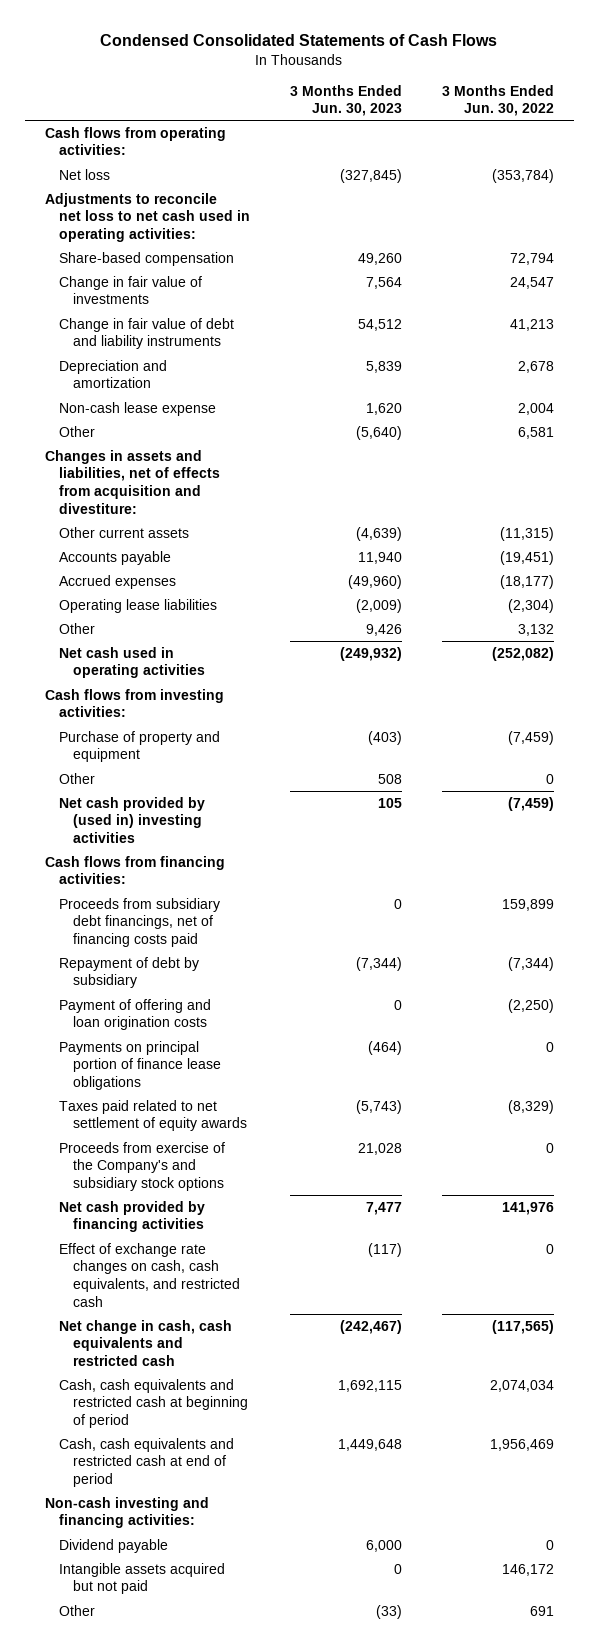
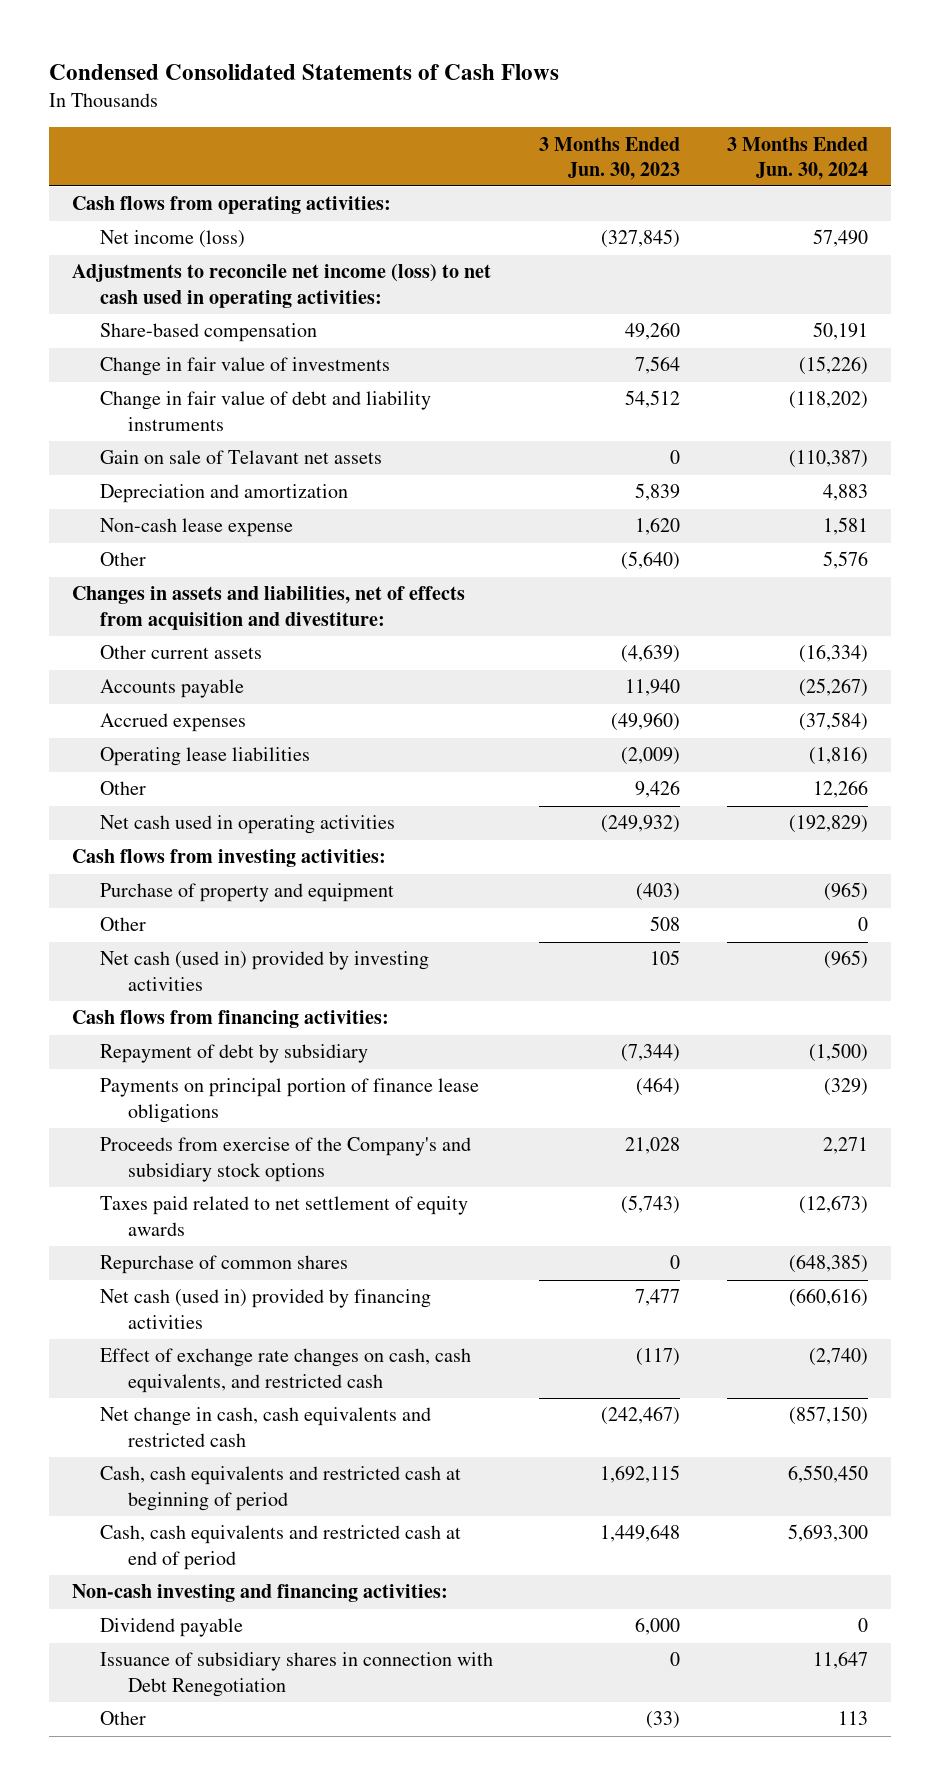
- | 3 Months Ended Jun. 30, 2023 | 3 Months Ended Jun. 30, 2022
+ | 3 Months Ended Jun. 30, 2023 | 3 Months Ended Jun. 30, 2024
- Net loss | (327,845) | (353,784)
- Adjustments to reconcile net loss to net cash used in operating activities:
+ Net income (loss) | (327,845) | 57,490
+ Adjustments to reconcile net income (loss) to net cash used in operating activities:
+ Gain on sale of Telavant net assets | 0 | (110,387)
- Net cash provided by (used in) investing activities | 105 | (7,459)
+ Net cash (used in) provided by investing activities | 105 | (965)
- Proceeds from subsidiary debt financings, net of financing costs paid | 0 | 159,899
- Payment of offering and loan origination costs | 0 | (2,250)
- Net cash provided by financing activities | 7,477 | 141,976
moved down: Taxes paid related to net settlement of equity awards | (5,743) | (12,673)
+ Repurchase of common shares | 0 | (648,385)
+ Net cash (used in) provided by financing activities | 7,477 | (660,616)
- Intangible assets acquired but not paid | 0 | 146,172
+ Issuance of subsidiary shares in connection with Debt Renegotiation | 0 | 11,647

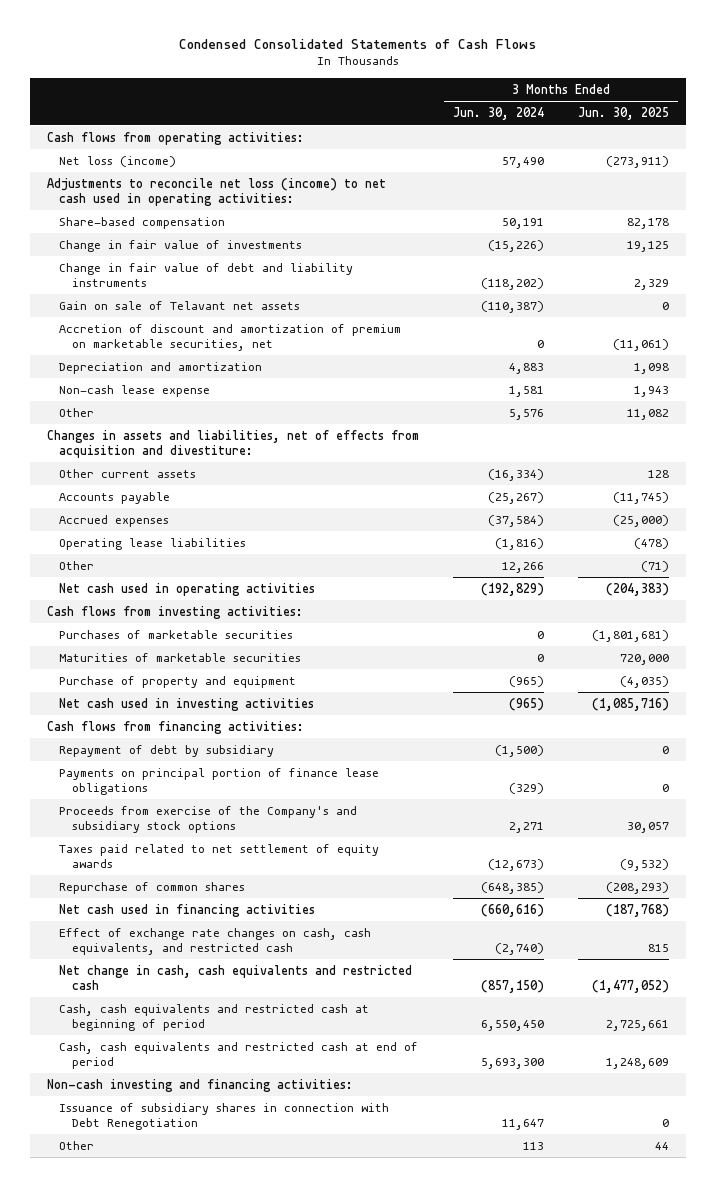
- | 3 Months Ended Jun. 30, 2023 | 3 Months Ended Jun. 30, 2024
+ | 3 Months Ended Jun. 30, 2024 | 3 Months Ended Jun. 30, 2025
- Net income (loss) | (327,845) | 57,490
- Adjustments to reconcile net income (loss) to net cash used in operating activities:
+ Net loss (income) | 57,490 | (273,911)
+ Adjustments to reconcile net loss (income) to net cash used in operating activities:
+ Accretion of discount and amortization of premium on marketable securities, net | 0 | (11,061)
+ Purchases of marketable securities | 0 | (1,801,681)
+ Maturities of marketable securities | 0 | 720,000
- Other | 508 | 0
- Net cash (used in) provided by investing activities | 105 | (965)
+ Net cash used in investing activities | (965) | (1,085,716)
- Net cash (used in) provided by financing activities | 7,477 | (660,616)
+ Net cash used in financing activities | (660,616) | (187,768)
- Dividend payable | 6,000 | 0

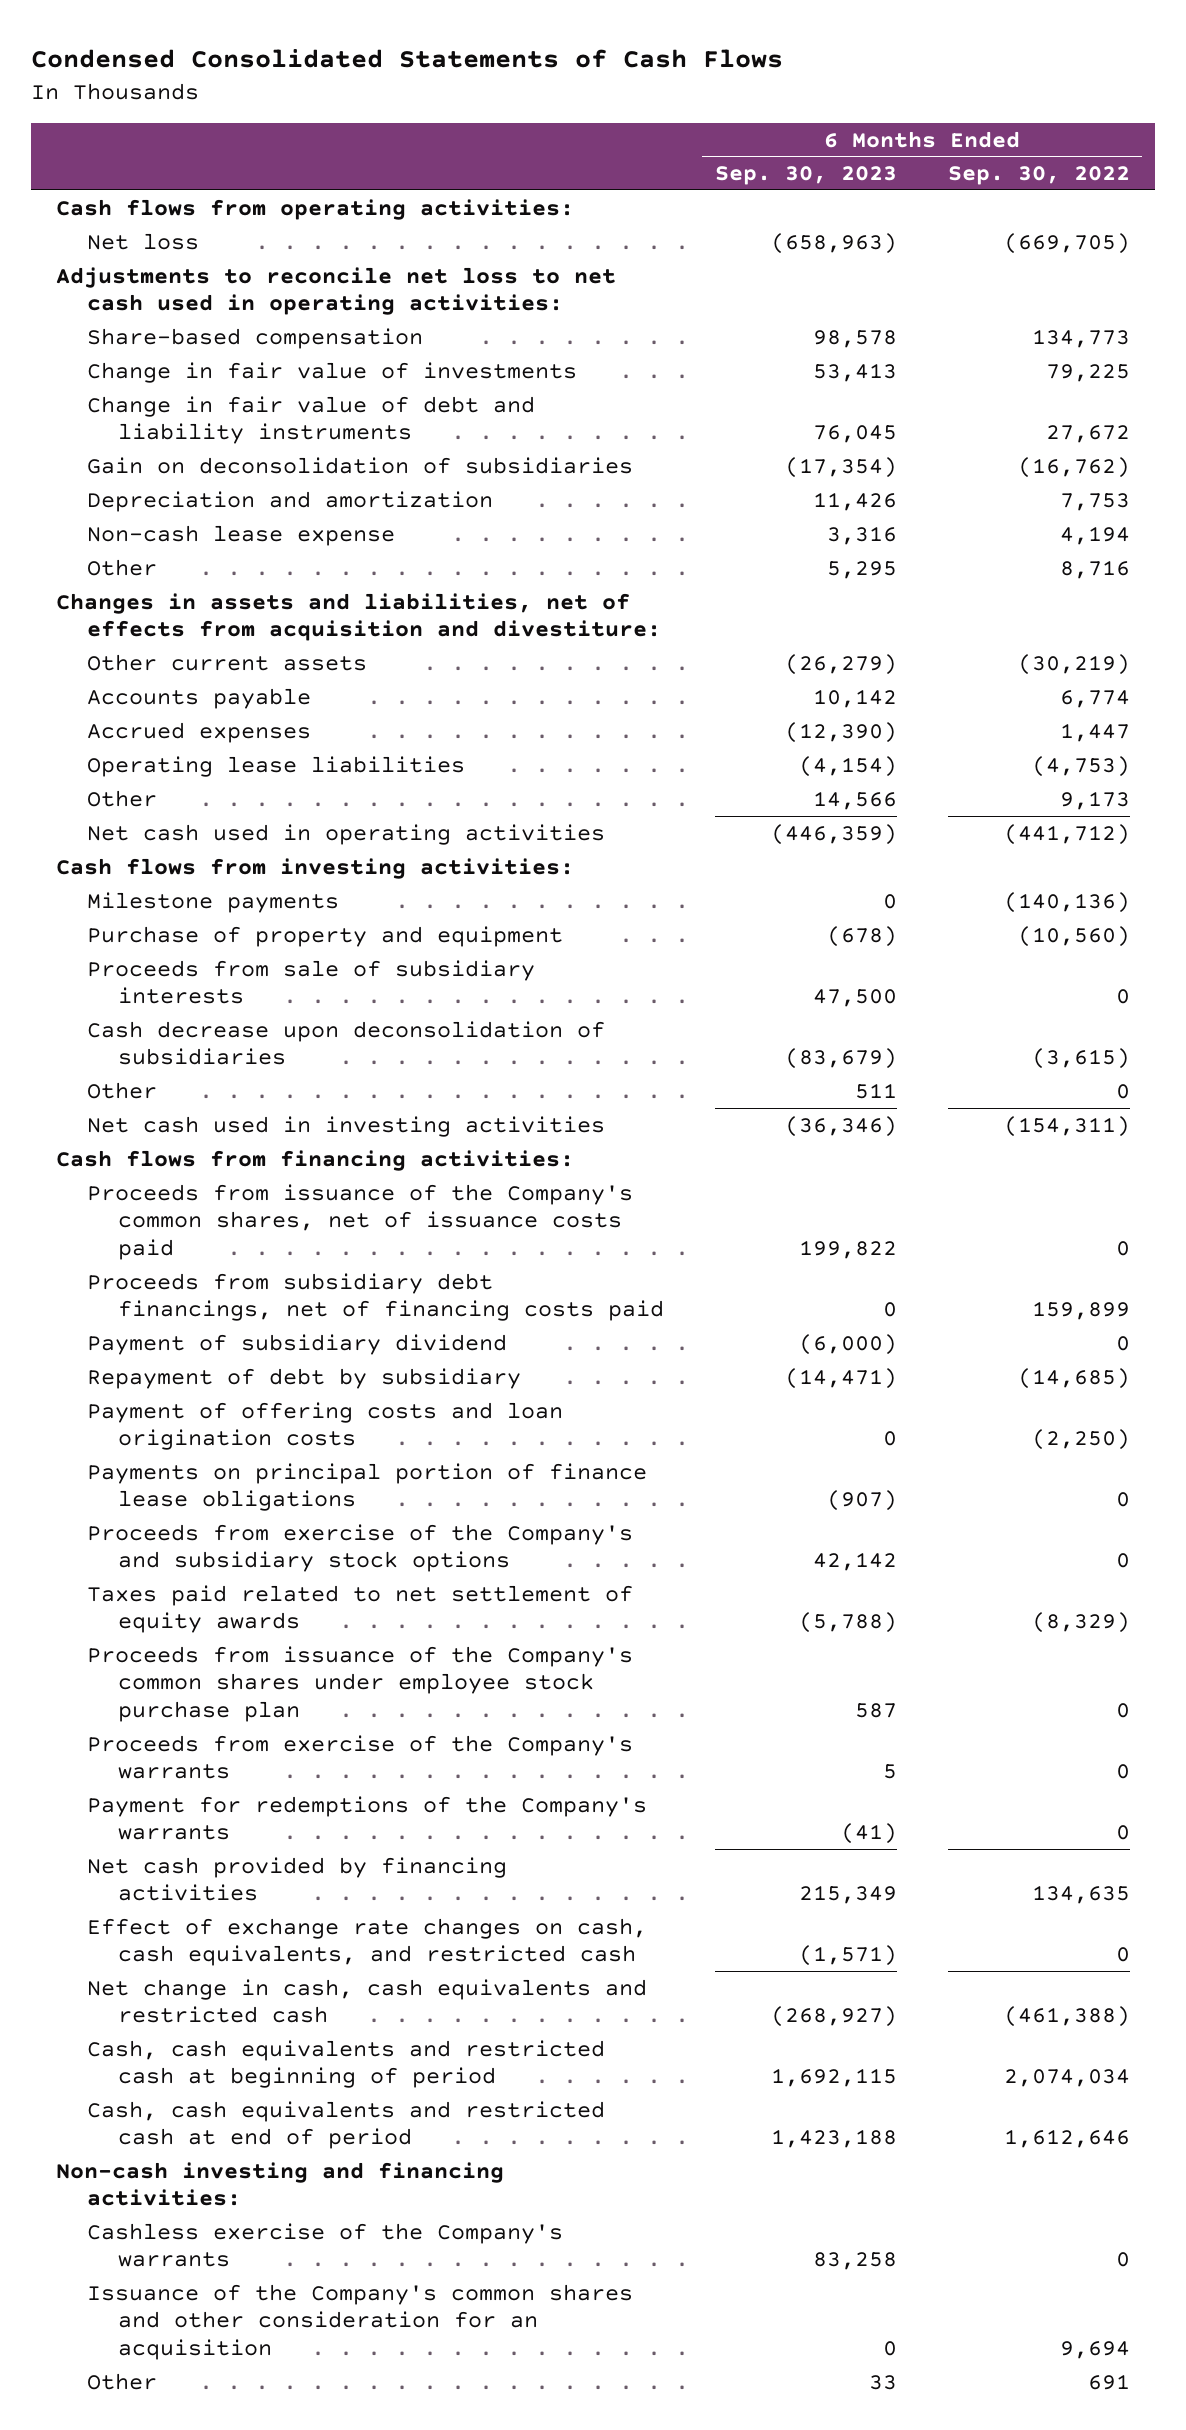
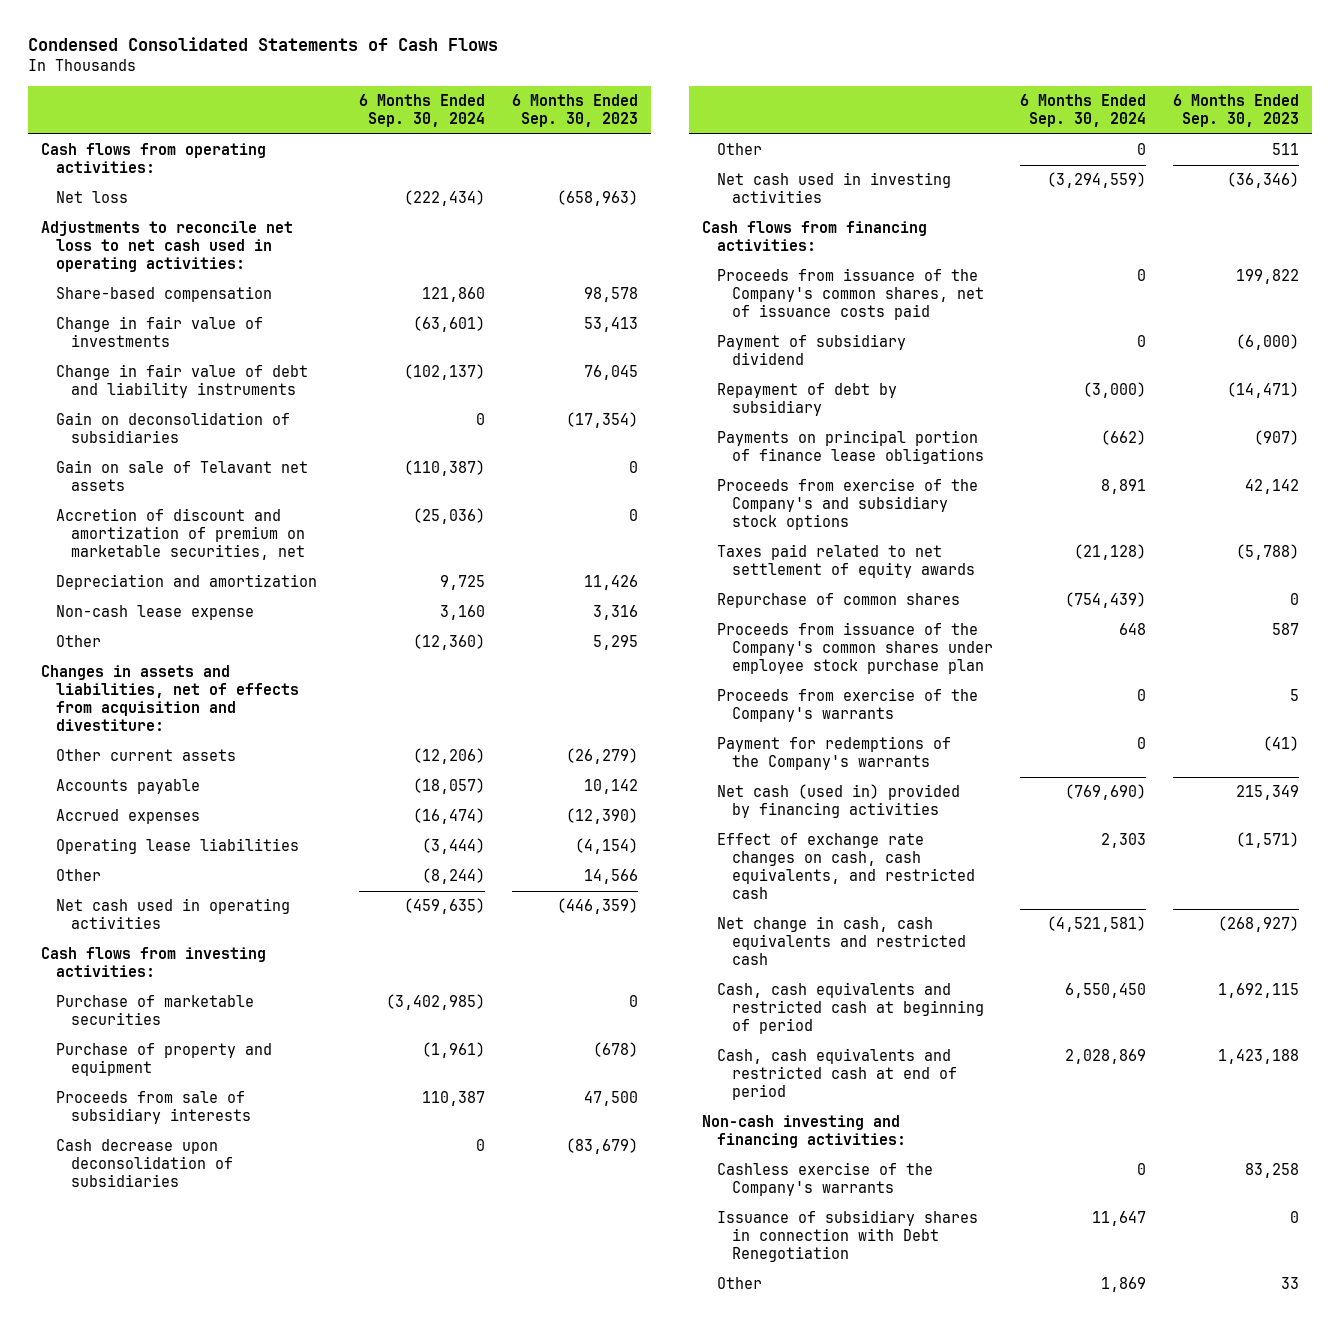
- | 6 Months Ended Sep. 30, 2023 | 6 Months Ended Sep. 30, 2022
+ | 6 Months Ended Sep. 30, 2024 | 6 Months Ended Sep. 30, 2023
+ Gain on sale of Telavant net assets | (110,387) | 0
+ Accretion of discount and amortization of premium on marketable securities, net | (25,036) | 0
- Milestone payments | 0 | (140,136)
+ Purchase of marketable securities | (3,402,985) | 0
- Proceeds from subsidiary debt financings, net of financing costs paid | 0 | 159,899
- Payment of offering costs and loan origination costs | 0 | (2,250)
+ Repurchase of common shares | (754,439) | 0
- Net cash provided by financing activities | 215,349 | 134,635
+ Net cash (used in) provided by financing activities | (769,690) | 215,349
- Issuance of the Company's common shares and other consideration for an acquisition | 0 | 9,694
+ Issuance of subsidiary shares in connection with Debt Renegotiation | 11,647 | 0

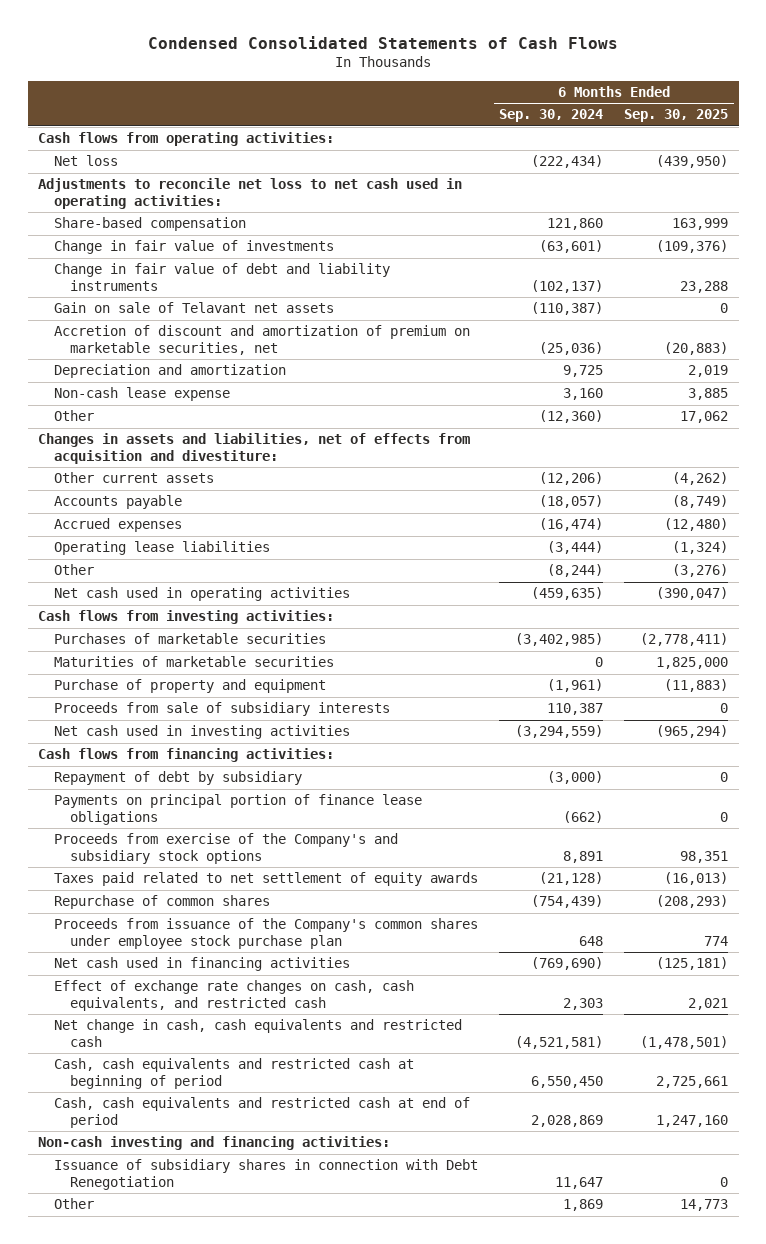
- | 6 Months Ended Sep. 30, 2024 | 6 Months Ended Sep. 30, 2023
+ | 6 Months Ended Sep. 30, 2024 | 6 Months Ended Sep. 30, 2025
- Gain on deconsolidation of subsidiaries | 0 | (17,354)
- Purchase of marketable securities | (3,402,985) | 0
+ Purchases of marketable securities | (3,402,985) | (2,778,411)
+ Maturities of marketable securities | 0 | 1,825,000
- Cash decrease upon deconsolidation of subsidiaries | 0 | (83,679)
- Other | 0 | 511
- Proceeds from issuance of the Company's common shares, net of issuance costs paid | 0 | 199,822
- Payment of subsidiary dividend | 0 | (6,000)
- Proceeds from exercise of the Company's warrants | 0 | 5
- Payment for redemptions of the Company's warrants | 0 | (41)
- Net cash (used in) provided by financing activities | (769,690) | 215,349
+ Net cash used in financing activities | (769,690) | (125,181)
- Cashless exercise of the Company's warrants | 0 | 83,258

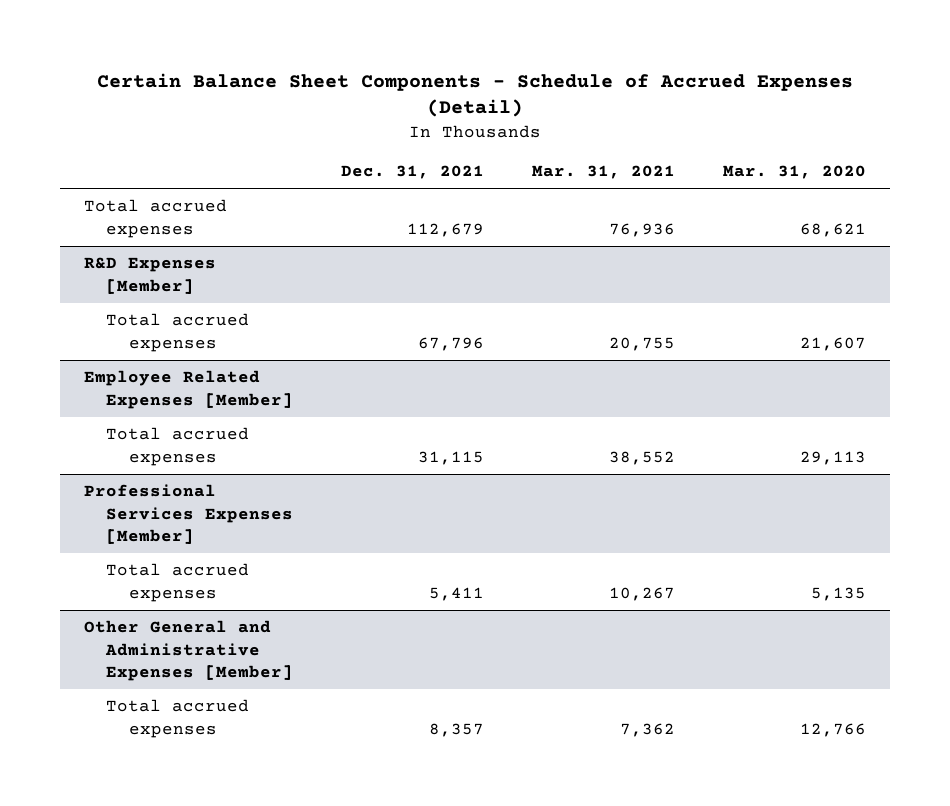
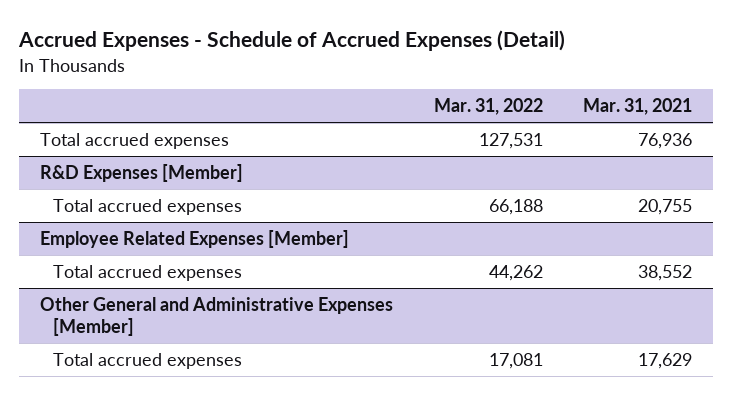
- Certain Balance Sheet Components - Schedule of Accrued Expenses (Detail)
+ Accrued Expenses - Schedule of Accrued Expenses (Detail)
- | Dec. 31, 2021 | Mar. 31, 2021 | Mar. 31, 2020
+ | Mar. 31, 2022 | Mar. 31, 2021
- Professional Services Expenses [Member]
- Total accrued expenses | 5,411 | 10,267 | 5,135
@ Other General and Administrative Expenses [Member]
- Total accrued expenses | 8,357 | 7,362 | 12,766
+ Total accrued expenses | 17,081 | 17,629

